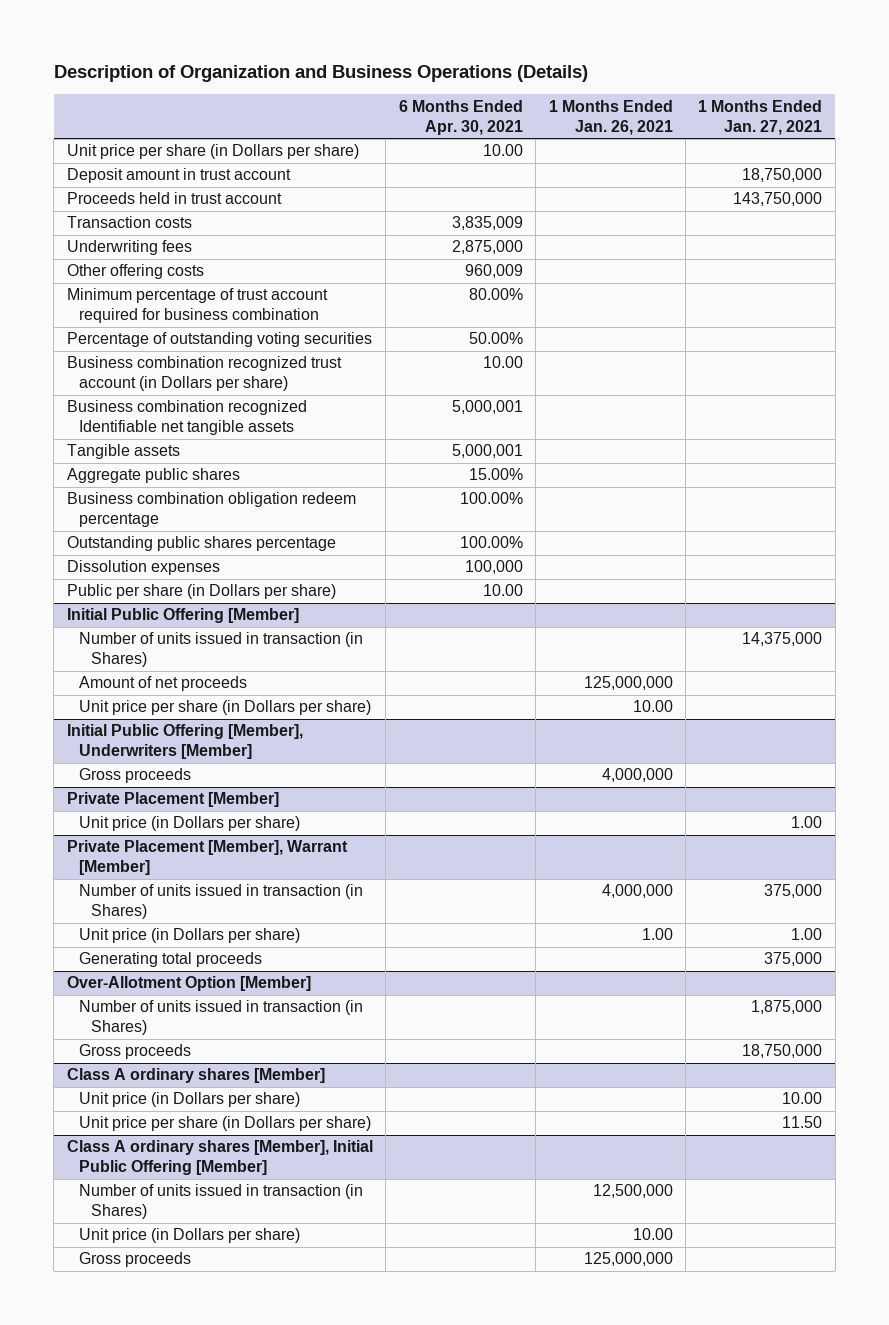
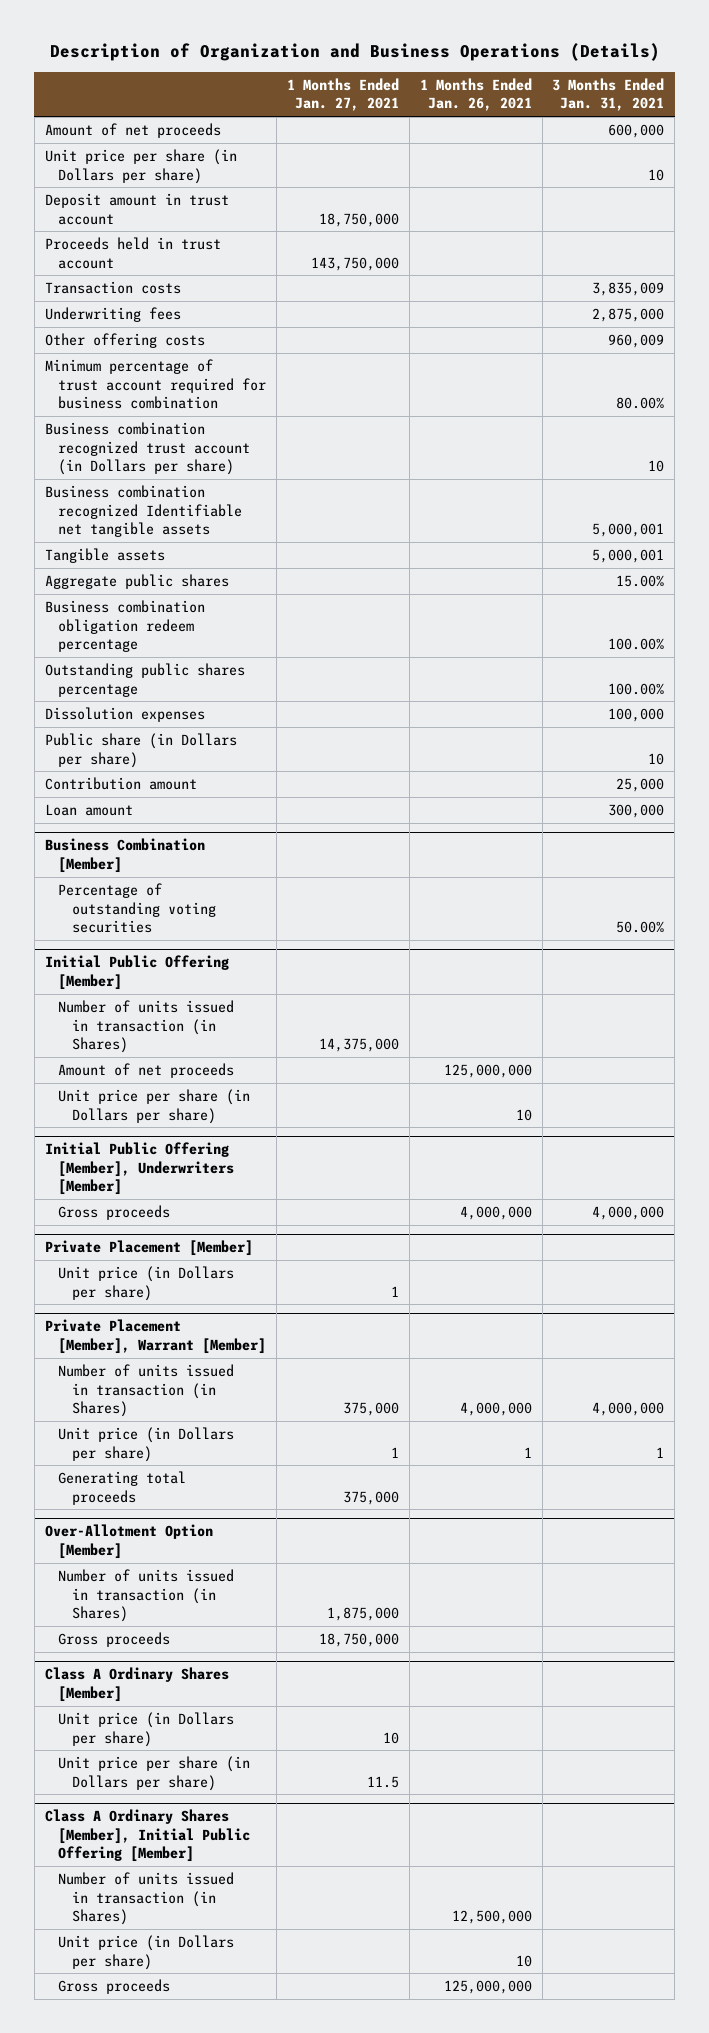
- | 6 Months Ended Apr. 30, 2021 | 1 Months Ended Jan. 26, 2021 | 1 Months Ended Jan. 27, 2021
+ | 1 Months Ended Jan. 27, 2021 | 1 Months Ended Jan. 26, 2021 | 3 Months Ended Jan. 31, 2021
+ Amount of net proceeds | | | 600,000
- Percentage of outstanding voting securities | 50.00% | |
- Public per share (in Dollars per share) | 10.00 | |
+ Public share (in Dollars per share) | | | 10
+ Contribution amount | | | 25,000
+ Loan amount | | | 300,000
+ Business Combination [Member]
+ Percentage of outstanding voting securities | | | 50.00%
@ Initial Public Offering [Member]
- Unit price per share (in Dollars per share) | | 10.00 |
+ Unit price per share (in Dollars per share) | | 10 |
@ Private Placement [Member]
- Unit price (in Dollars per share) | | | 1.00
+ Unit price (in Dollars per share) | 1 | |
@ Private Placement [Member], Warrant [Member]
- Unit price (in Dollars per share) | | 1.00 | 1.00
+ Unit price (in Dollars per share) | 1 | 1 | 1
- Class A ordinary shares [Member]
- Unit price (in Dollars per share) | | | 10.00
- Unit price per share (in Dollars per share) | | | 11.50
- Class A ordinary shares [Member], Initial Public Offering [Member]
+ Class A Ordinary Shares [Member]
+ Unit price (in Dollars per share) | 10 | |
+ Unit price per share (in Dollars per share) | 11.5 | |
+ Class A Ordinary Shares [Member], Initial Public Offering [Member]
- Unit price (in Dollars per share) | | 10.00 |
+ Unit price (in Dollars per share) | | 10 |

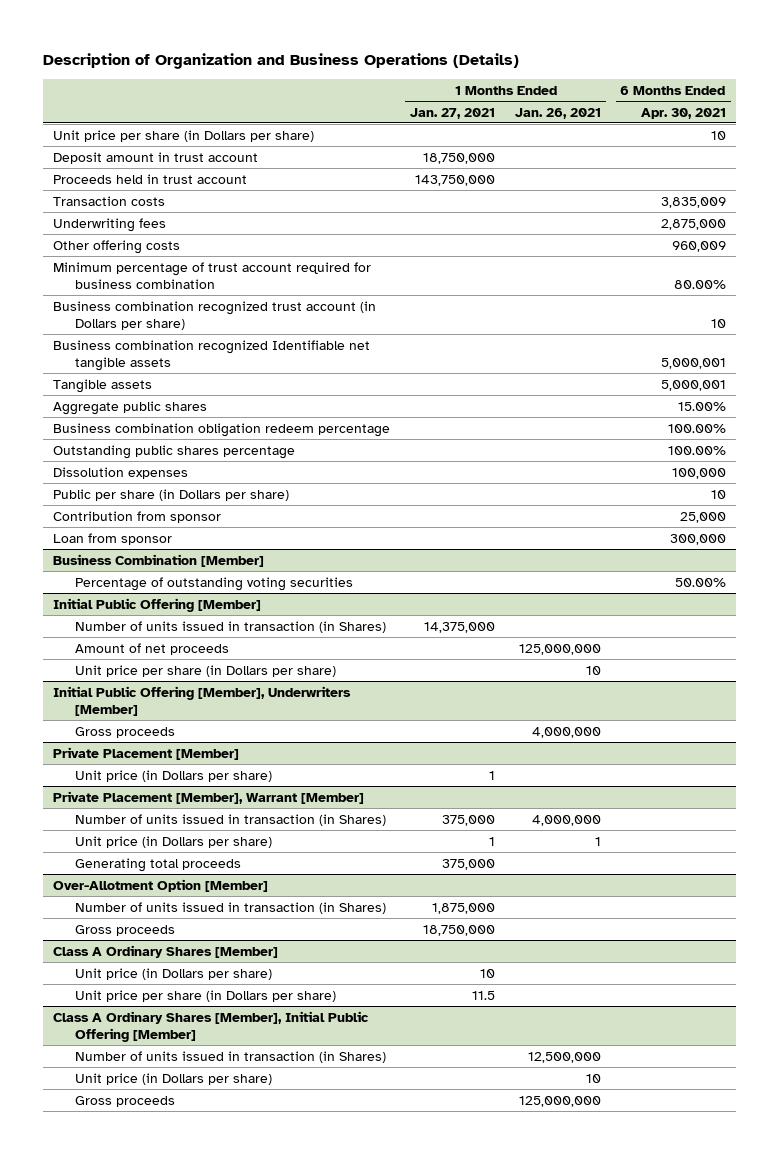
- | 1 Months Ended Jan. 27, 2021 | 1 Months Ended Jan. 26, 2021 | 3 Months Ended Jan. 31, 2021
+ | 1 Months Ended Jan. 27, 2021 | 1 Months Ended Jan. 26, 2021 | 6 Months Ended Apr. 30, 2021
- Amount of net proceeds | | | 600,000
- Public share (in Dollars per share) | | | 10
- Contribution amount | | | 25,000
- Loan amount | | | 300,000
+ Public per share (in Dollars per share) | | | 10
+ Contribution from sponsor | | | 25,000
+ Loan from sponsor | | | 300,000

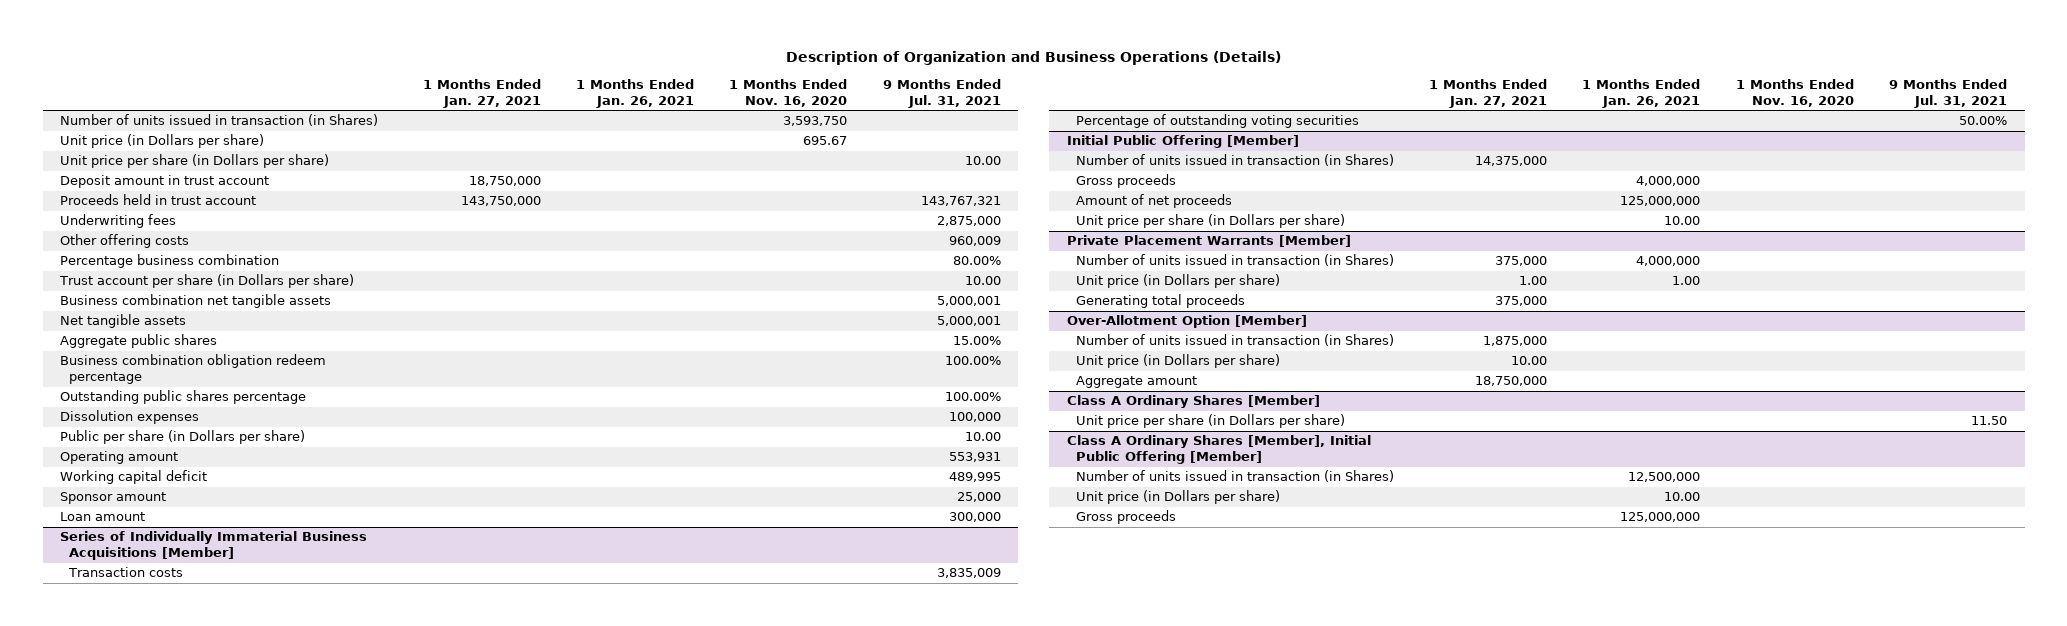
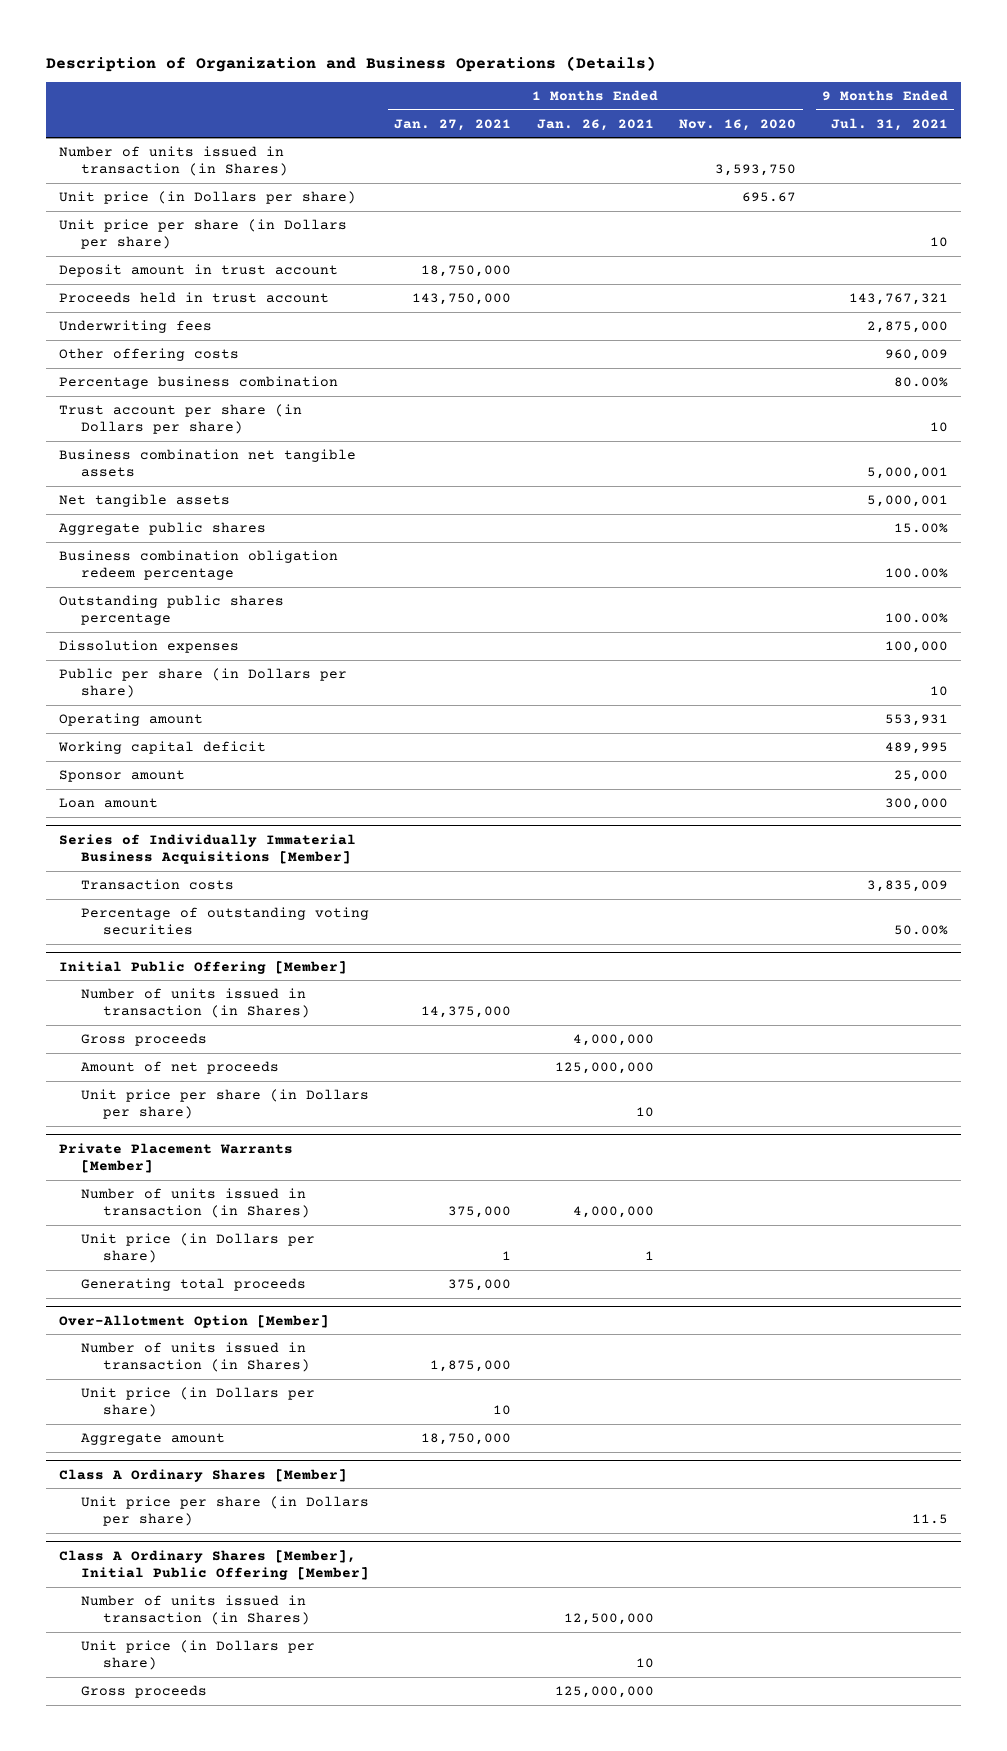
- Unit price per share (in Dollars per share) | | | | 10.00
+ Unit price per share (in Dollars per share) | | | | 10
- Trust account per share (in Dollars per share) | | | | 10.00
+ Trust account per share (in Dollars per share) | | | | 10
- Public per share (in Dollars per share) | | | | 10.00
+ Public per share (in Dollars per share) | | | | 10
@ Initial Public Offering [Member]
- Unit price per share (in Dollars per share) | | 10.00 | |
+ Unit price per share (in Dollars per share) | | 10 | |
@ Private Placement Warrants [Member]
- Unit price (in Dollars per share) | 1.00 | 1.00 | |
+ Unit price (in Dollars per share) | 1 | 1 | |
@ Over-Allotment Option [Member]
- Unit price (in Dollars per share) | 10.00 | | |
+ Unit price (in Dollars per share) | 10 | | |
@ Class A Ordinary Shares [Member]
- Unit price per share (in Dollars per share) | | | | 11.50
+ Unit price per share (in Dollars per share) | | | | 11.5
@ Class A Ordinary Shares [Member], Initial Public Offering [Member]
- Unit price (in Dollars per share) | | 10.00 | |
+ Unit price (in Dollars per share) | | 10 | |

